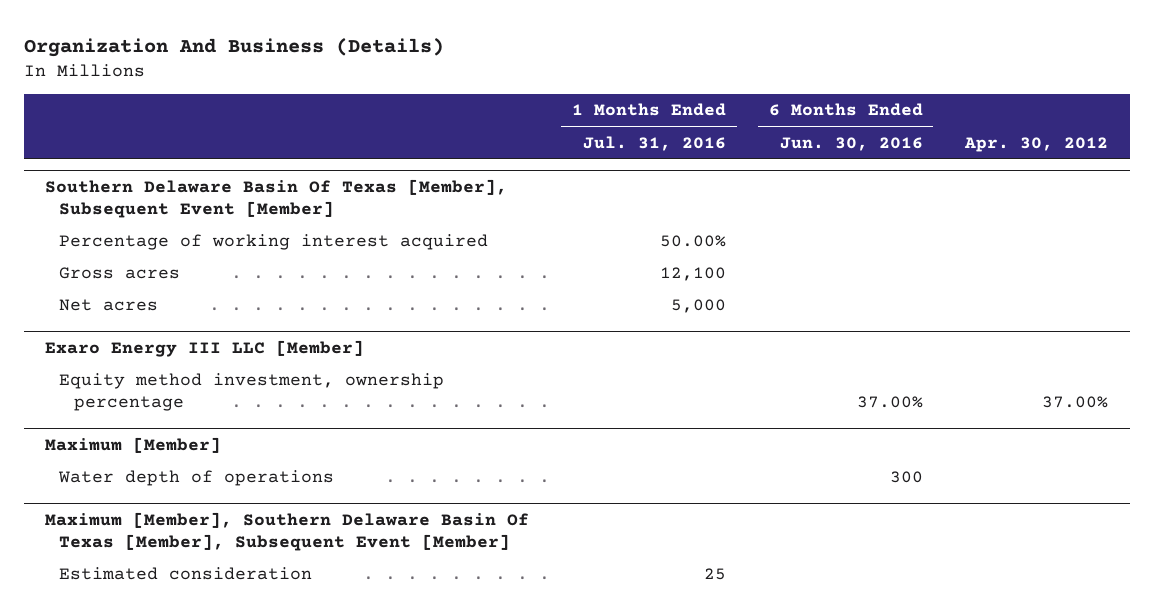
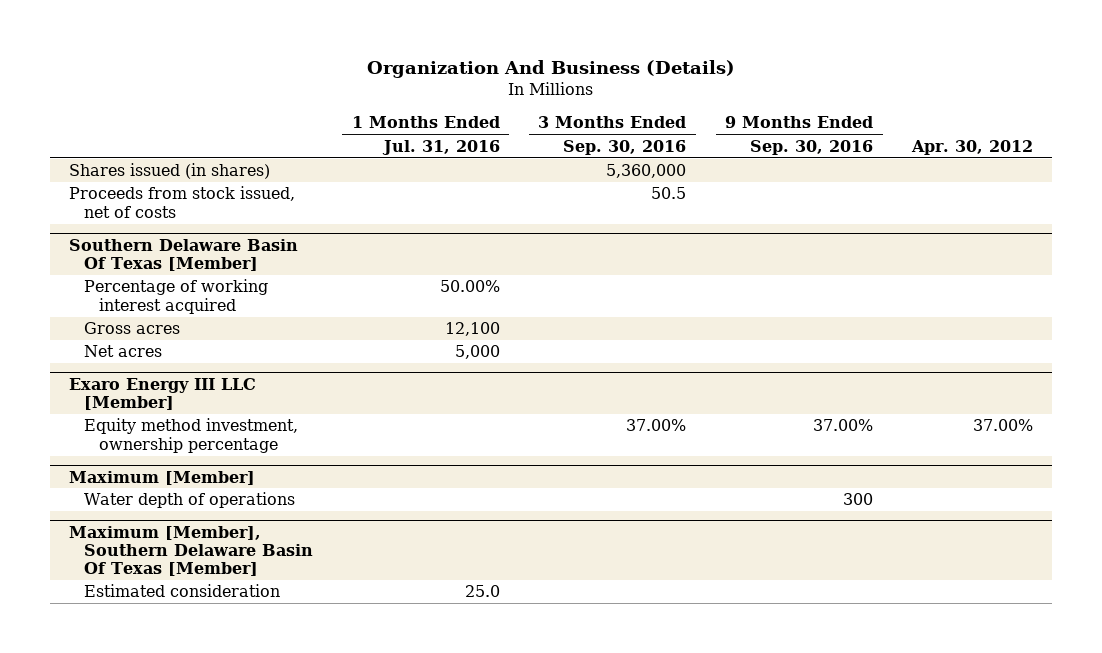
- | 1 Months Ended Jul. 31, 2016 | 6 Months Ended Jun. 30, 2016 | Apr. 30, 2012
+ | 1 Months Ended Jul. 31, 2016 | 3 Months Ended Sep. 30, 2016 | 9 Months Ended Sep. 30, 2016 | Apr. 30, 2012
- Southern Delaware Basin Of Texas [Member], Subsequent Event [Member]
+ Shares issued (in shares) | | 5,360,000 | |
+ Proceeds from stock issued, net of costs | | 50.5 | |
+ Southern Delaware Basin Of Texas [Member]
- Maximum [Member], Southern Delaware Basin Of Texas [Member], Subsequent Event [Member]
- Estimated consideration | 25 | |
+ Maximum [Member], Southern Delaware Basin Of Texas [Member]
+ Estimated consideration | 25.0 | | |

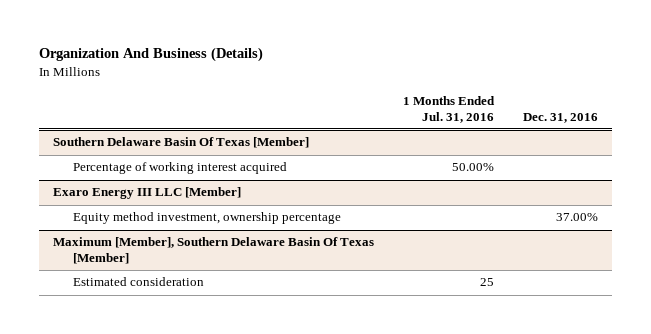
- | 1 Months Ended Jul. 31, 2016 | 3 Months Ended Sep. 30, 2016 | 9 Months Ended Sep. 30, 2016 | Apr. 30, 2012
+ | 1 Months Ended Jul. 31, 2016 | Dec. 31, 2016
- Shares issued (in shares) | | 5,360,000 | |
- Proceeds from stock issued, net of costs | | 50.5 | |
@ Southern Delaware Basin Of Texas [Member]
- Gross acres | 12,100 | | |
- Net acres | 5,000 | | |
- Maximum [Member]
- Water depth of operations | | | 300 |
@ Maximum [Member], Southern Delaware Basin Of Texas [Member]
- Estimated consideration | 25.0 | | |
+ Estimated consideration | 25 |

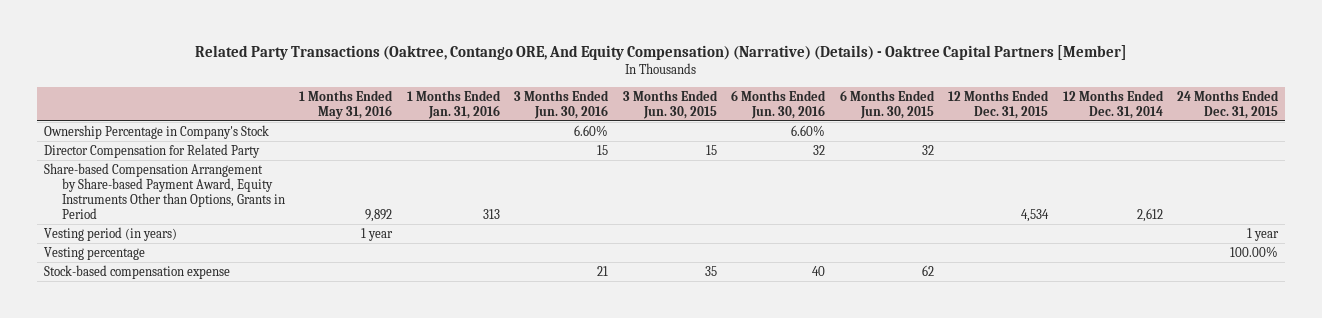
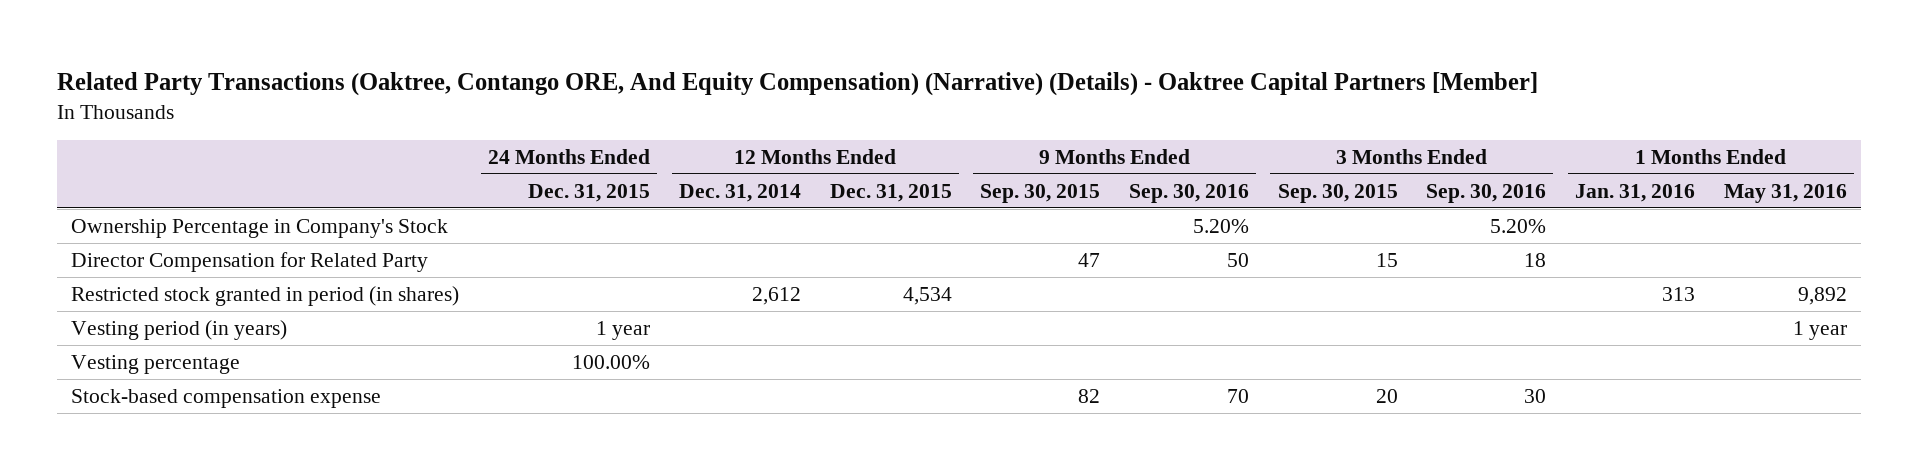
- | 1 Months Ended May 31, 2016 | 1 Months Ended Jan. 31, 2016 | 3 Months Ended Jun. 30, 2016 | 3 Months Ended Jun. 30, 2015 | 6 Months Ended Jun. 30, 2016 | 6 Months Ended Jun. 30, 2015 | 12 Months Ended Dec. 31, 2015 | 12 Months Ended Dec. 31, 2014 | 24 Months Ended Dec. 31, 2015
+ | 24 Months Ended Dec. 31, 2015 | 12 Months Ended Dec. 31, 2014 | 12 Months Ended Dec. 31, 2015 | 9 Months Ended Sep. 30, 2015 | 9 Months Ended Sep. 30, 2016 | 3 Months Ended Sep. 30, 2015 | 3 Months Ended Sep. 30, 2016 | 1 Months Ended Jan. 31, 2016 | 1 Months Ended May 31, 2016
- Share-based Compensation Arrangement by Share-based Payment Award, Equity Instruments Other than Options, Grants in Period | 9,892 | 313 | | | | | 4,534 | 2,612 |
+ Restricted stock granted in period (in shares) | | 2,612 | 4,534 | | | | | 313 | 9,892

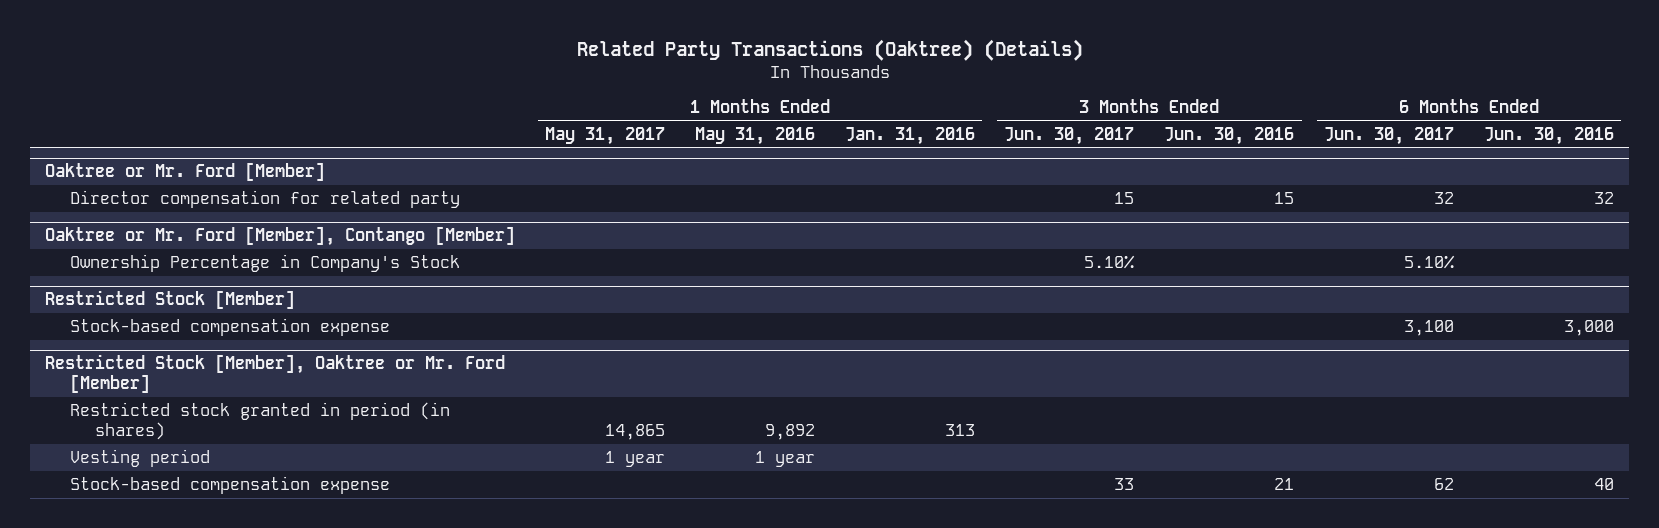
- Related Party Transactions (Oaktree, Contango ORE, And Equity Compensation) (Narrative) (Details) - Oaktree Capital Partners [Member]
+ Related Party Transactions (Oaktree) (Details)
- | 24 Months Ended Dec. 31, 2015 | 12 Months Ended Dec. 31, 2014 | 12 Months Ended Dec. 31, 2015 | 9 Months Ended Sep. 30, 2015 | 9 Months Ended Sep. 30, 2016 | 3 Months Ended Sep. 30, 2015 | 3 Months Ended Sep. 30, 2016 | 1 Months Ended Jan. 31, 2016 | 1 Months Ended May 31, 2016
+ | 1 Months Ended May 31, 2017 | 1 Months Ended May 31, 2016 | 1 Months Ended Jan. 31, 2016 | 3 Months Ended Jun. 30, 2017 | 3 Months Ended Jun. 30, 2016 | 6 Months Ended Jun. 30, 2017 | 6 Months Ended Jun. 30, 2016
- Ownership Percentage in Company's Stock | | | | | 5.20% | | 5.20% | |
- Director Compensation for Related Party | | | | 47 | 50 | 15 | 18 | |
+ Oaktree or Mr. Ford [Member]
+ Director compensation for related party | | | | 15 | 15 | 32 | 32
+ Oaktree or Mr. Ford [Member], Contango [Member]
+ Ownership Percentage in Company's Stock | | | | 5.10% | | 5.10% |
+ Restricted Stock [Member]
+ Stock-based compensation expense | | | | | | 3,100 | 3,000
+ Restricted Stock [Member], Oaktree or Mr. Ford [Member]
- Vesting period (in years) | 1 year | | | | | | | | 1 year
- Vesting percentage | 100.00% | | | | | | | |
+ Vesting period | 1 year | 1 year | | | | |

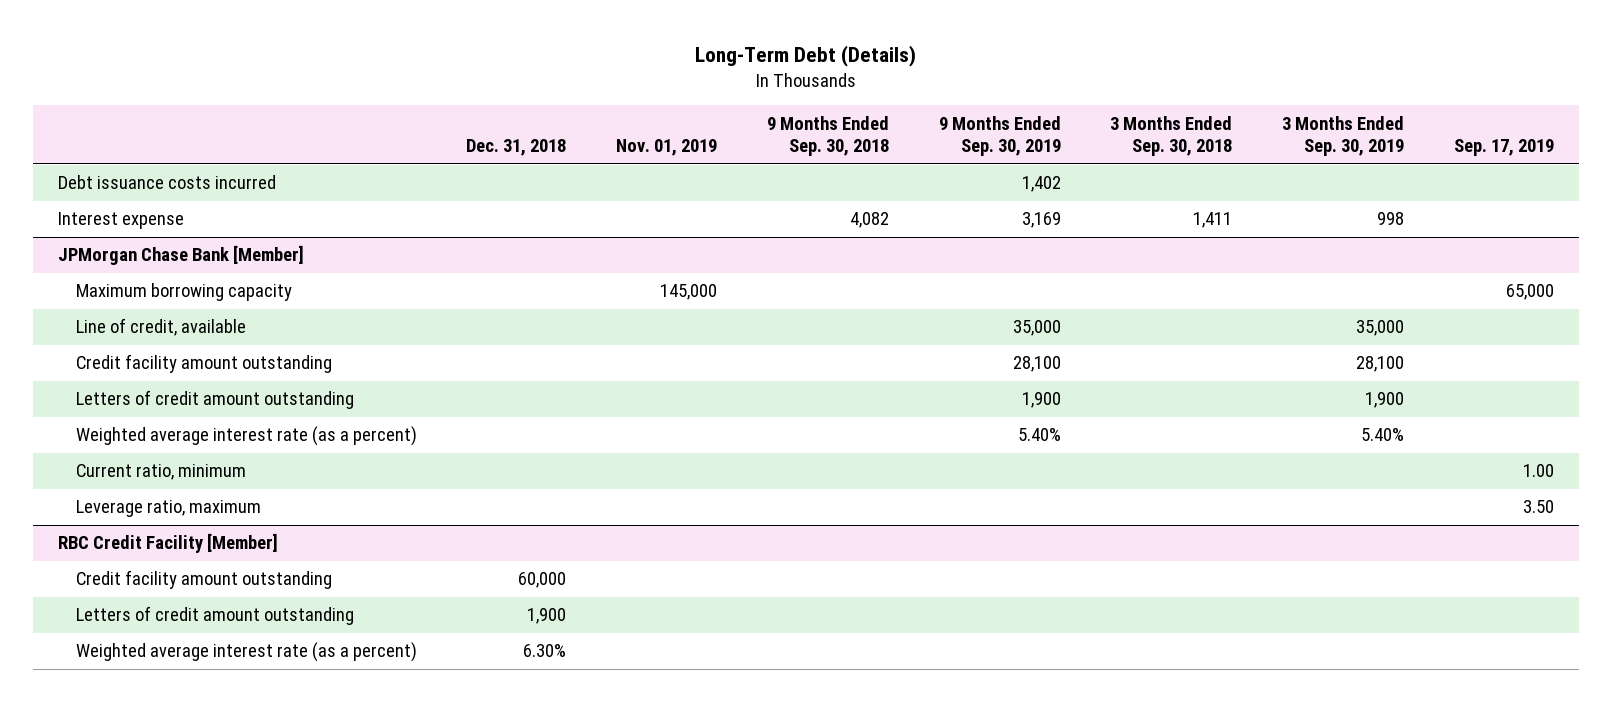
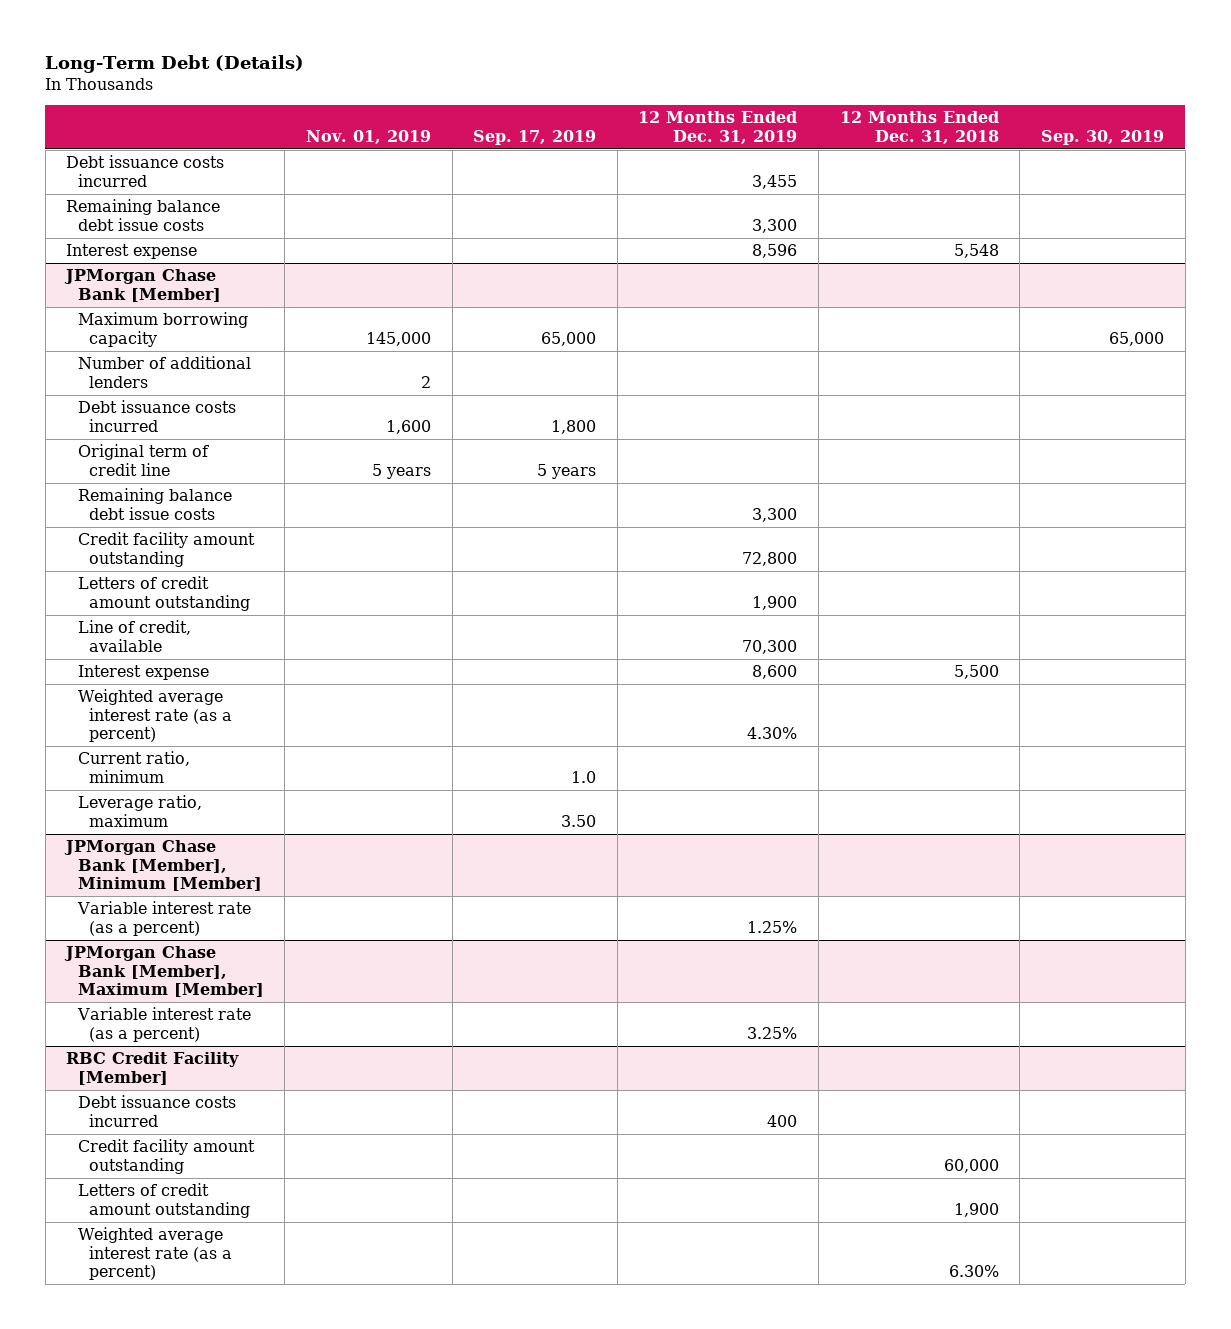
- | Dec. 31, 2018 | Nov. 01, 2019 | 9 Months Ended Sep. 30, 2018 | 9 Months Ended Sep. 30, 2019 | 3 Months Ended Sep. 30, 2018 | 3 Months Ended Sep. 30, 2019 | Sep. 17, 2019
+ | Nov. 01, 2019 | Sep. 17, 2019 | 12 Months Ended Dec. 31, 2019 | 12 Months Ended Dec. 31, 2018 | Sep. 30, 2019
+ Remaining balance debt issue costs | | | 3,300 | |
@ JPMorgan Chase Bank [Member]
+ Number of additional lenders | 2 | | | |
+ Debt issuance costs incurred | 1,600 | 1,800 | | |
+ Original term of credit line | 5 years | 5 years | | |
+ Remaining balance debt issue costs | | | 3,300 | |
moved down: Line of credit, available | | | 70,300 | |
+ Interest expense | | | 8,600 | 5,500 |
- Current ratio, minimum | | | | | | | 1.00
+ Current ratio, minimum | | 1.0 | | |
+ JPMorgan Chase Bank [Member], Minimum [Member]
+ Variable interest rate (as a percent) | | | 1.25% | |
+ JPMorgan Chase Bank [Member], Maximum [Member]
+ Variable interest rate (as a percent) | | | 3.25% | |
@ RBC Credit Facility [Member]
+ Debt issuance costs incurred | | | 400 | |

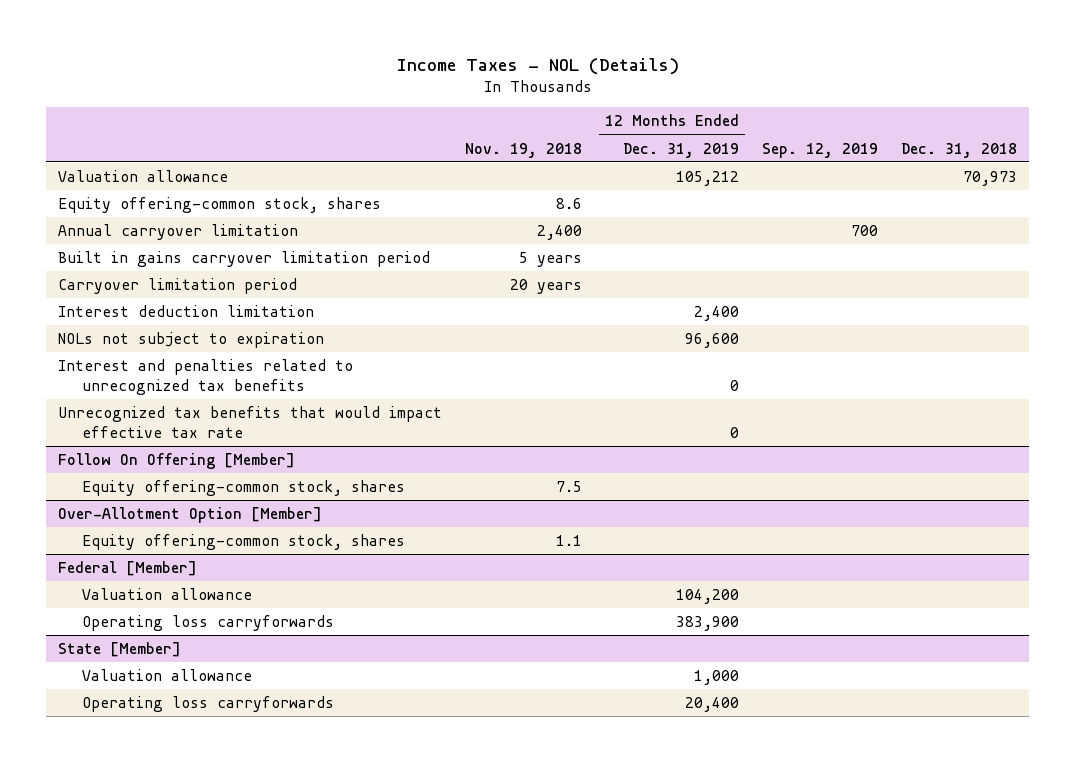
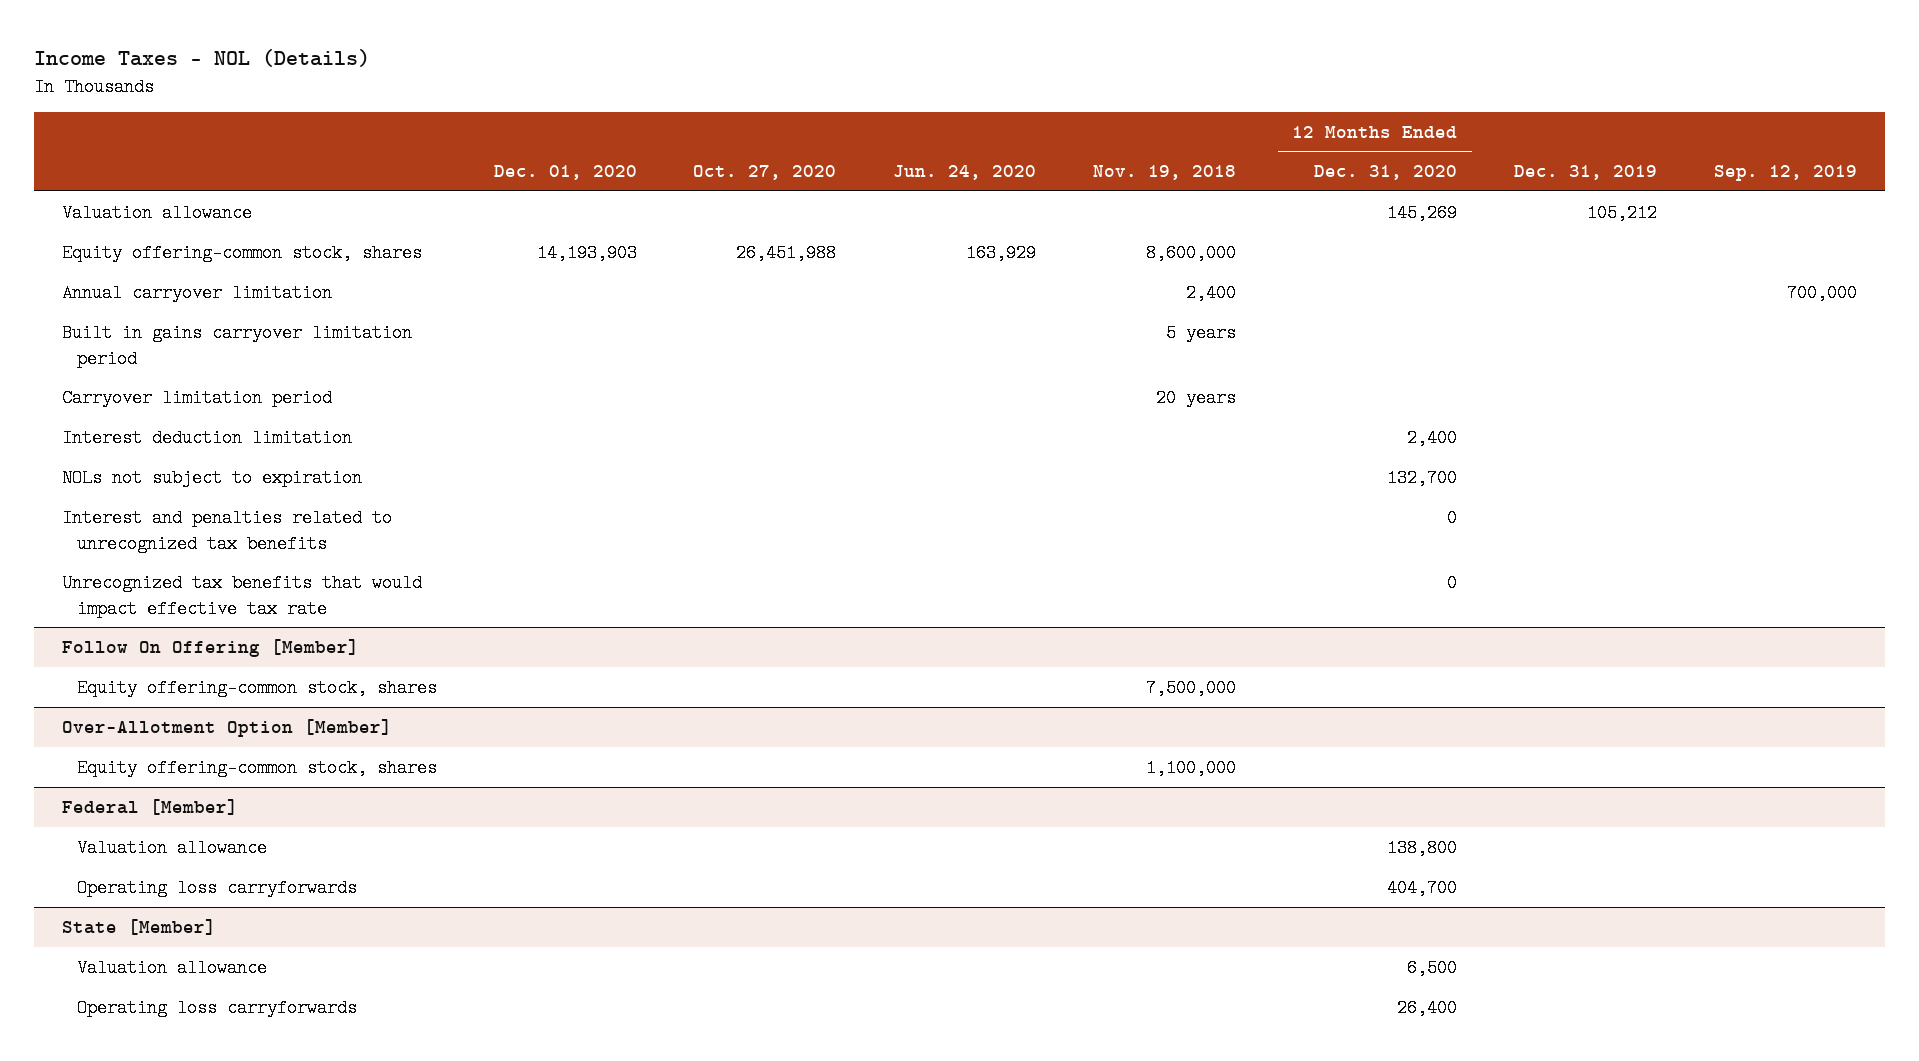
- | Nov. 19, 2018 | 12 Months Ended Dec. 31, 2019 | Sep. 12, 2019 | Dec. 31, 2018
+ | Dec. 01, 2020 | Oct. 27, 2020 | Jun. 24, 2020 | Nov. 19, 2018 | 12 Months Ended Dec. 31, 2020 | Dec. 31, 2019 | Sep. 12, 2019
- Equity offering-common stock, shares | 8.6 | | |
- Annual carryover limitation | 2,400 | | 700 |
+ Equity offering-common stock, shares | 14,193,903 | 26,451,988 | 163,929 | 8,600,000 | | |
+ Annual carryover limitation | | | | 2,400 | | | 700,000
@ Follow On Offering [Member]
- Equity offering-common stock, shares | 7.5 | | |
+ Equity offering-common stock, shares | | | | 7,500,000 | | |
@ Over-Allotment Option [Member]
- Equity offering-common stock, shares | 1.1 | | |
+ Equity offering-common stock, shares | | | | 1,100,000 | | |

